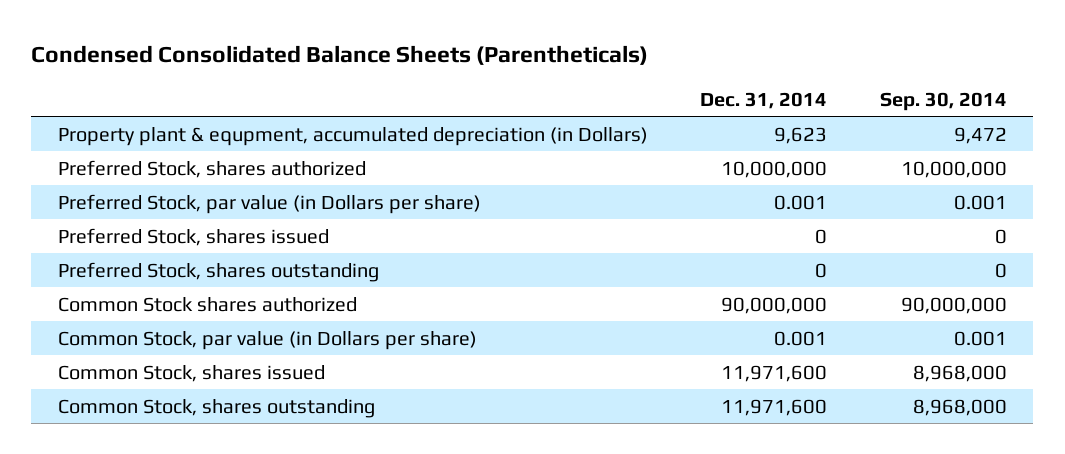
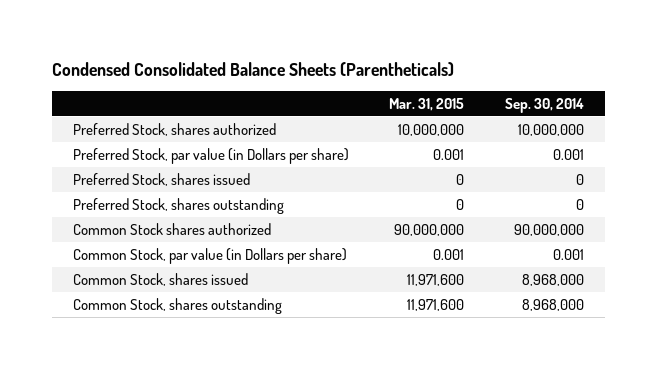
- | Dec. 31, 2014 | Sep. 30, 2014
+ | Mar. 31, 2015 | Sep. 30, 2014
- Property plant & equpment, accumulated depreciation (in Dollars) | 9,623 | 9,472

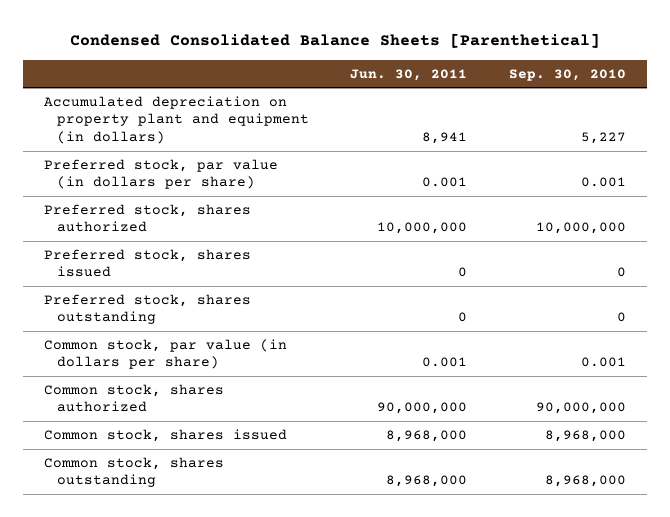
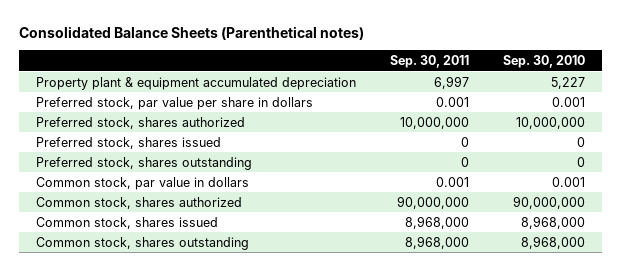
- Condensed Consolidated Balance Sheets [Parenthetical]
+ Consolidated Balance Sheets (Parenthetical notes)
- | Jun. 30, 2011 | Sep. 30, 2010
+ | Sep. 30, 2011 | Sep. 30, 2010
- Accumulated depreciation on property plant and equipment (in dollars) | 8,941 | 5,227
- Preferred stock, par value (in dollars per share) | 0.001 | 0.001
+ Property plant & equipment accumulated depreciation | 6,997 | 5,227
+ Preferred stock, par value per share in dollars | 0.001 | 0.001
- Common stock, par value (in dollars per share) | 0.001 | 0.001
+ Common stock, par value in dollars | 0.001 | 0.001

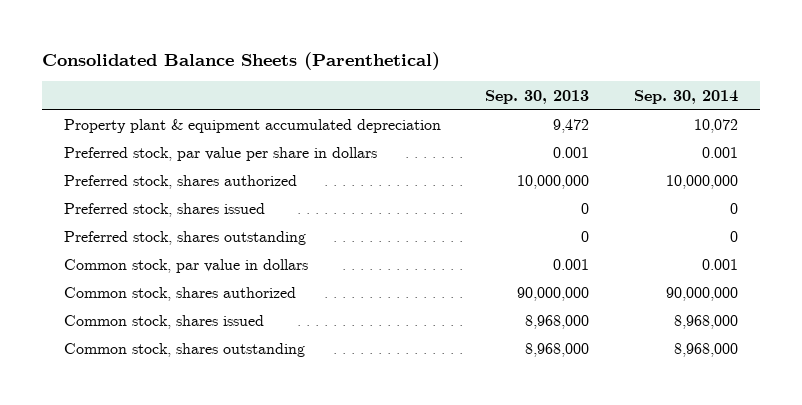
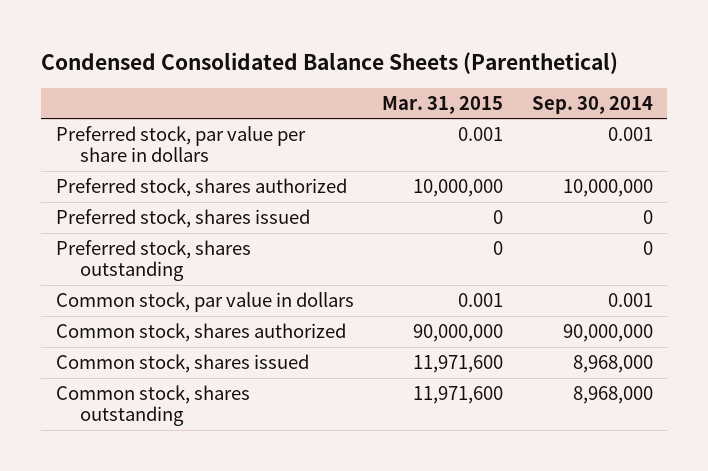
- Consolidated Balance Sheets (Parenthetical)
+ Condensed Consolidated Balance Sheets (Parenthetical)
- | Sep. 30, 2013 | Sep. 30, 2014
+ | Mar. 31, 2015 | Sep. 30, 2014
- Property plant & equipment accumulated depreciation | 9,472 | 10,072

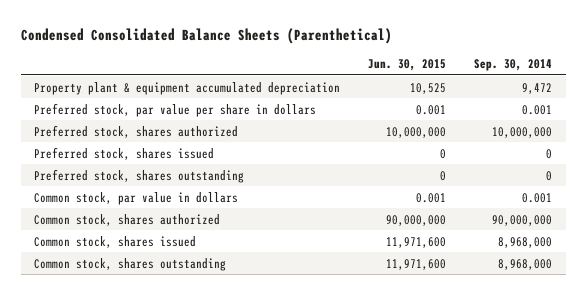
- | Mar. 31, 2015 | Sep. 30, 2014
+ | Jun. 30, 2015 | Sep. 30, 2014
+ Property plant & equipment accumulated depreciation | 10,525 | 9,472

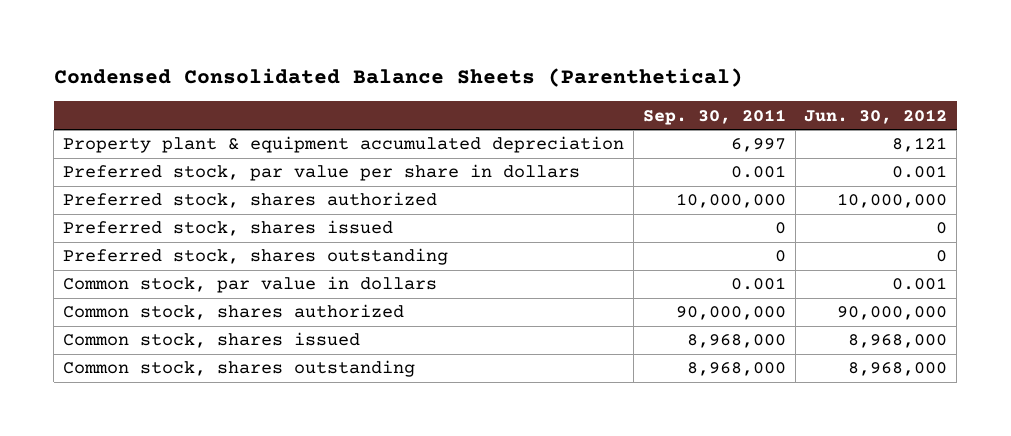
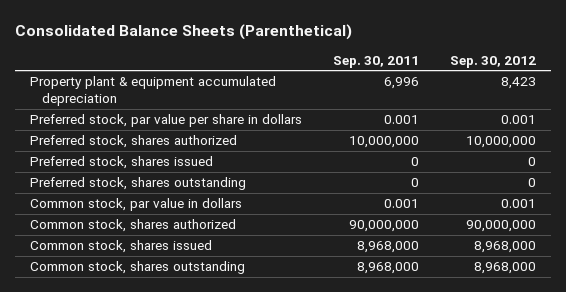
- Condensed Consolidated Balance Sheets (Parenthetical)
+ Consolidated Balance Sheets (Parenthetical)
- | Sep. 30, 2011 | Jun. 30, 2012
+ | Sep. 30, 2011 | Sep. 30, 2012
- Property plant & equipment accumulated depreciation | 6,997 | 8,121
+ Property plant & equipment accumulated depreciation | 6,996 | 8,423

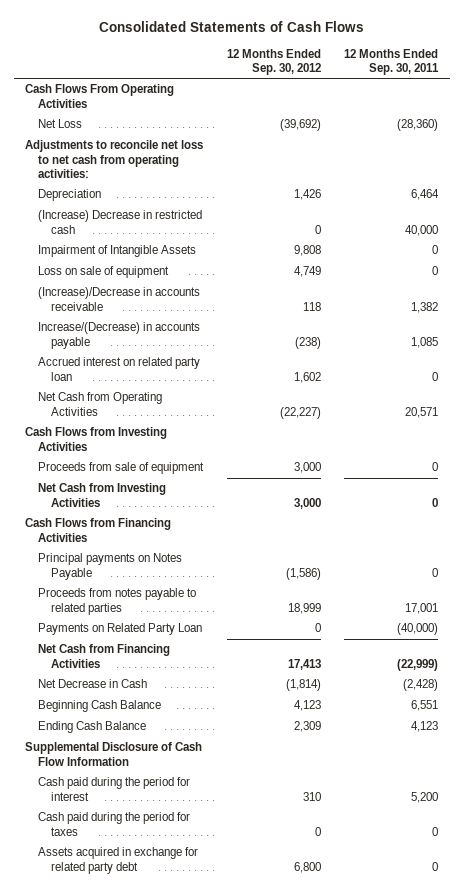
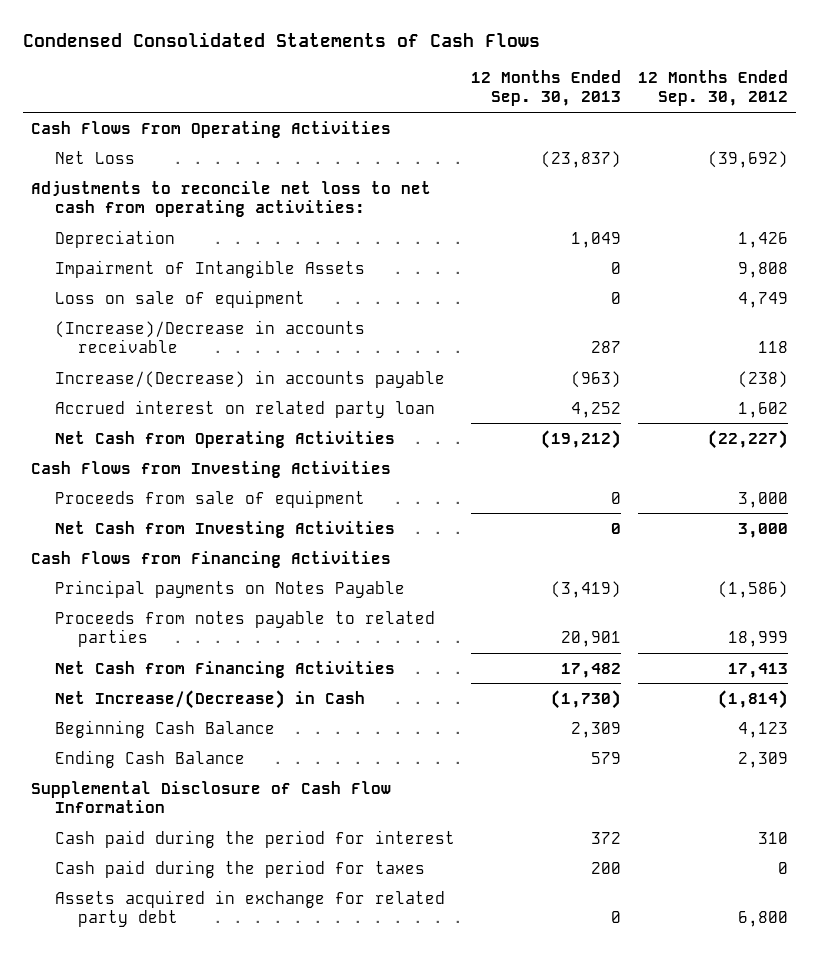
- Consolidated Statements of Cash Flows
+ Condensed Consolidated Statements of Cash Flows
- | 12 Months Ended Sep. 30, 2012 | 12 Months Ended Sep. 30, 2011
+ | 12 Months Ended Sep. 30, 2013 | 12 Months Ended Sep. 30, 2012
- (Increase) Decrease in restricted cash | 0 | 40,000
- Payments on Related Party Loan | 0 | (40,000)
- Net Decrease in Cash | (1,814) | (2,428)
+ Net Increase/(Decrease) in Cash | (1,730) | (1,814)

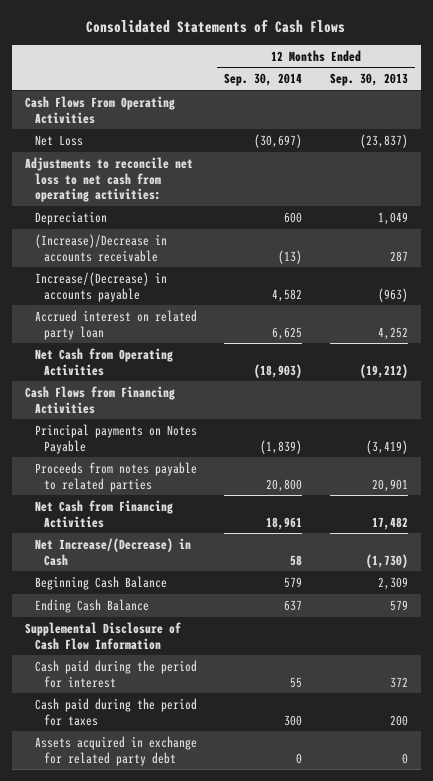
- Condensed Consolidated Statements of Cash Flows
+ Consolidated Statements of Cash Flows
- | 12 Months Ended Sep. 30, 2013 | 12 Months Ended Sep. 30, 2012
+ | 12 Months Ended Sep. 30, 2014 | 12 Months Ended Sep. 30, 2013
- Impairment of Intangible Assets | 0 | 9,808
- Loss on sale of equipment | 0 | 4,749
- Cash Flows from Investing Activities
- Proceeds from sale of equipment | 0 | 3,000
- Net Cash from Investing Activities | 0 | 3,000

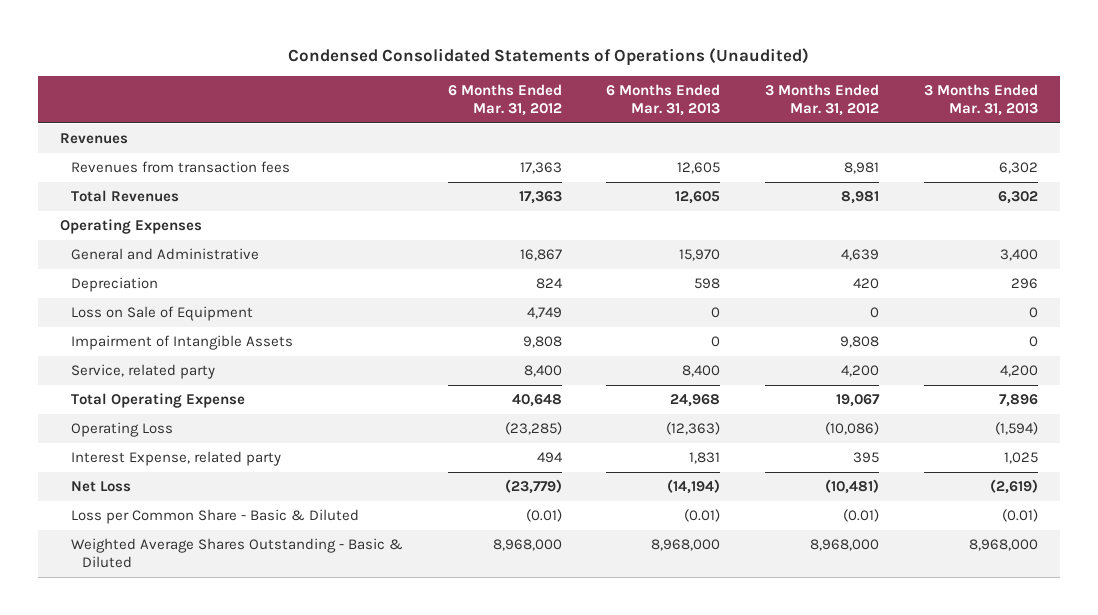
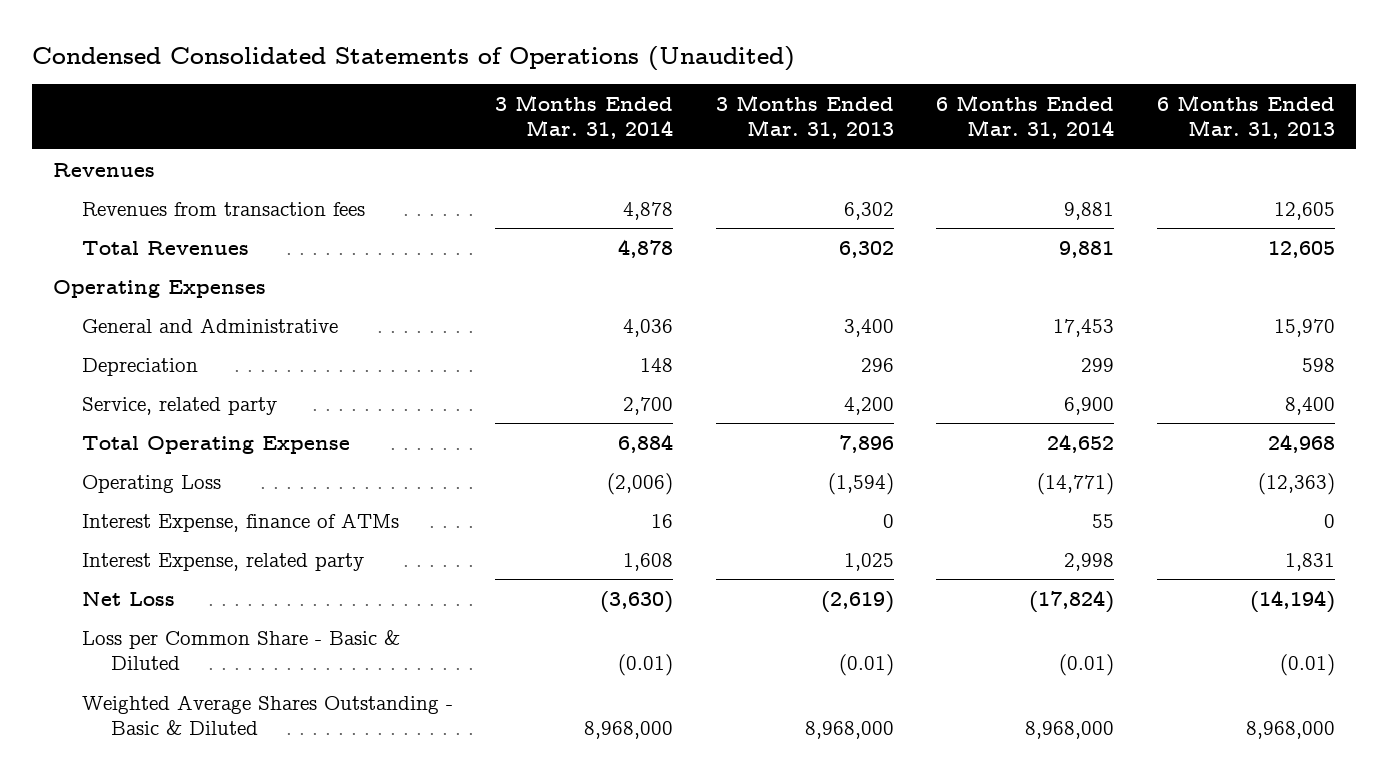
- | 6 Months Ended Mar. 31, 2012 | 6 Months Ended Mar. 31, 2013 | 3 Months Ended Mar. 31, 2012 | 3 Months Ended Mar. 31, 2013
+ | 3 Months Ended Mar. 31, 2014 | 3 Months Ended Mar. 31, 2013 | 6 Months Ended Mar. 31, 2014 | 6 Months Ended Mar. 31, 2013
- Loss on Sale of Equipment | 4,749 | 0 | 0 | 0
- Impairment of Intangible Assets | 9,808 | 0 | 9,808 | 0
+ Interest Expense, finance of ATMs | 16 | 0 | 55 | 0

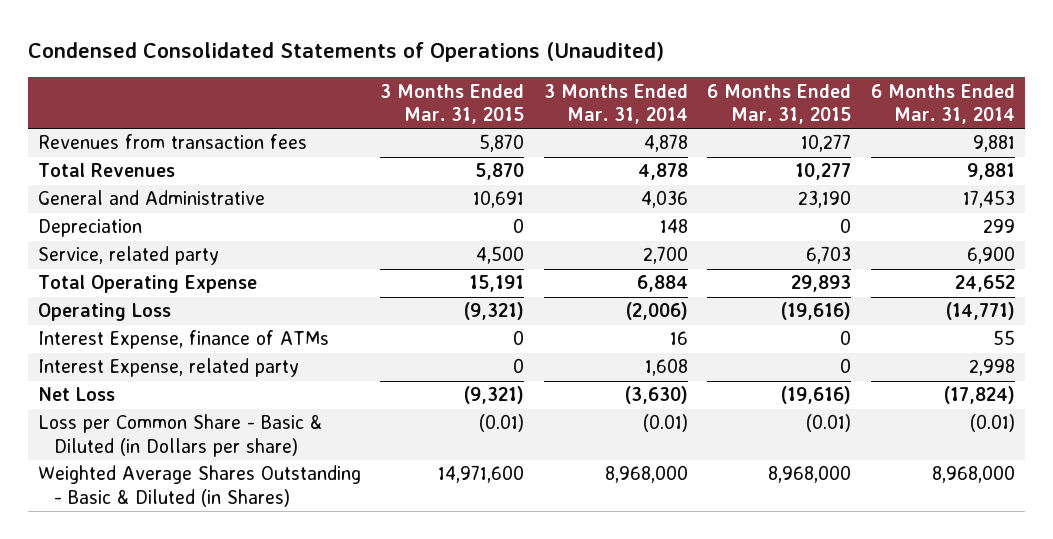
- | 3 Months Ended Mar. 31, 2014 | 3 Months Ended Mar. 31, 2013 | 6 Months Ended Mar. 31, 2014 | 6 Months Ended Mar. 31, 2013
+ | 3 Months Ended Mar. 31, 2015 | 3 Months Ended Mar. 31, 2014 | 6 Months Ended Mar. 31, 2015 | 6 Months Ended Mar. 31, 2014
- Revenues
- Operating Expenses
- Loss per Common Share - Basic & Diluted | (0.01) | (0.01) | (0.01) | (0.01)
- Weighted Average Shares Outstanding - Basic & Diluted | 8,968,000 | 8,968,000 | 8,968,000 | 8,968,000
+ Loss per Common Share - Basic & Diluted (in Dollars per share) | (0.01) | (0.01) | (0.01) | (0.01)
+ Weighted Average Shares Outstanding - Basic & Diluted (in Shares) | 14,971,600 | 8,968,000 | 8,968,000 | 8,968,000

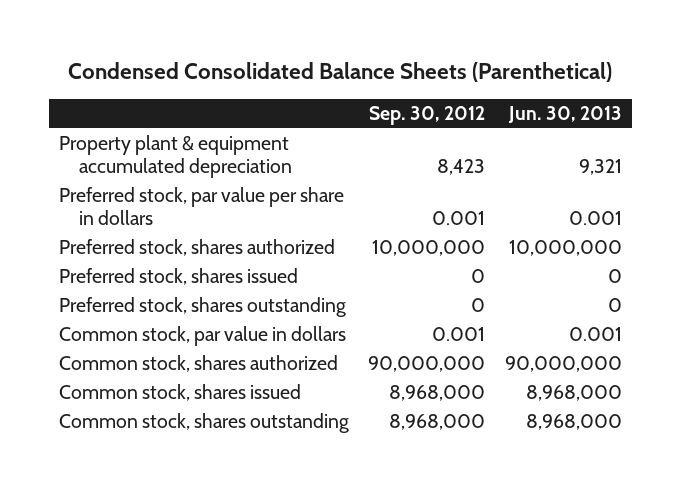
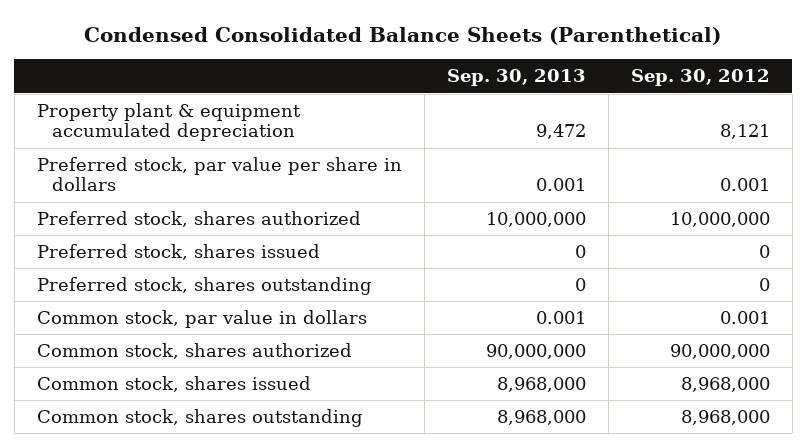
- | Sep. 30, 2012 | Jun. 30, 2013
+ | Sep. 30, 2013 | Sep. 30, 2012
- Property plant & equipment accumulated depreciation | 8,423 | 9,321
+ Property plant & equipment accumulated depreciation | 9,472 | 8,121

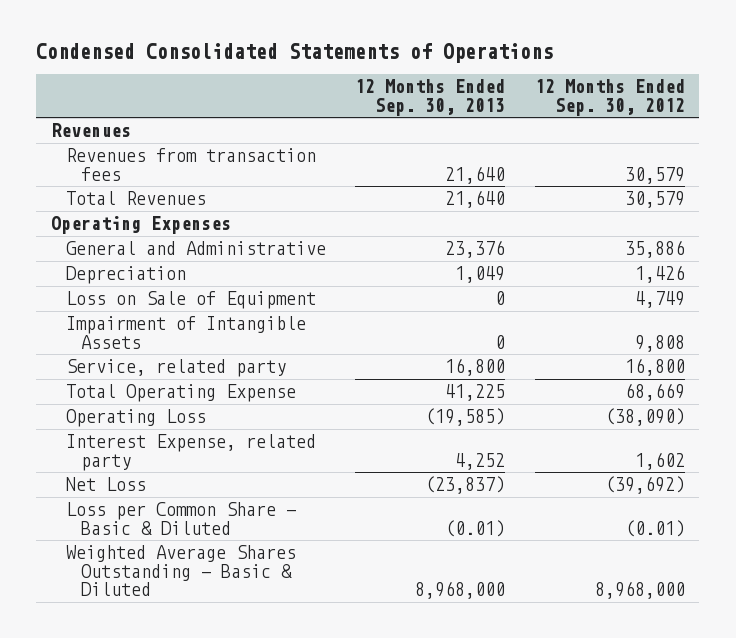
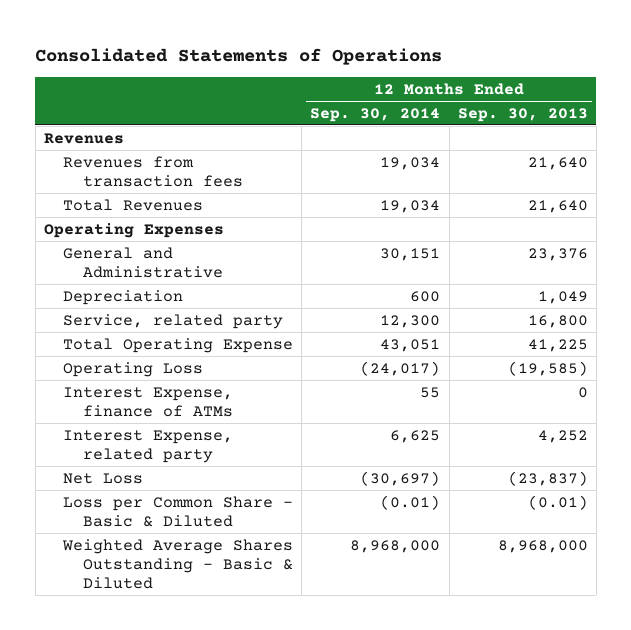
- Condensed Consolidated Statements of Operations
+ Consolidated Statements of Operations
- | 12 Months Ended Sep. 30, 2013 | 12 Months Ended Sep. 30, 2012
+ | 12 Months Ended Sep. 30, 2014 | 12 Months Ended Sep. 30, 2013
- Loss on Sale of Equipment | 0 | 4,749
- Impairment of Intangible Assets | 0 | 9,808
+ Interest Expense, finance of ATMs | 55 | 0

